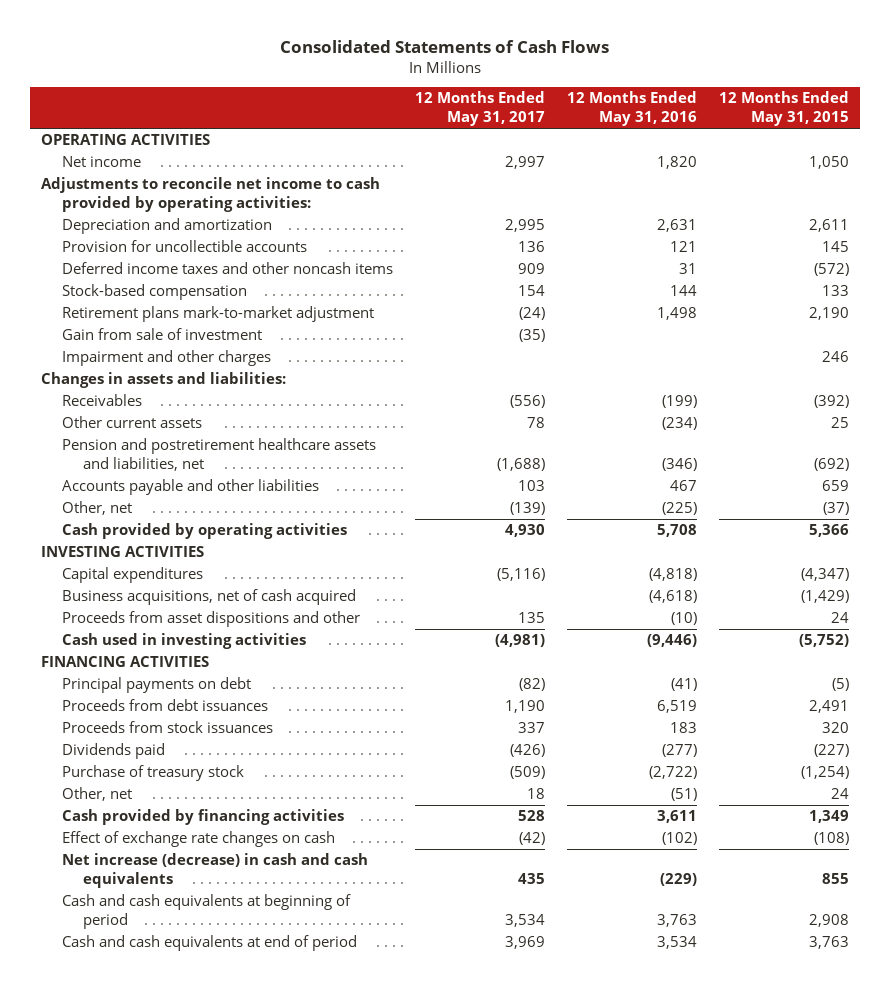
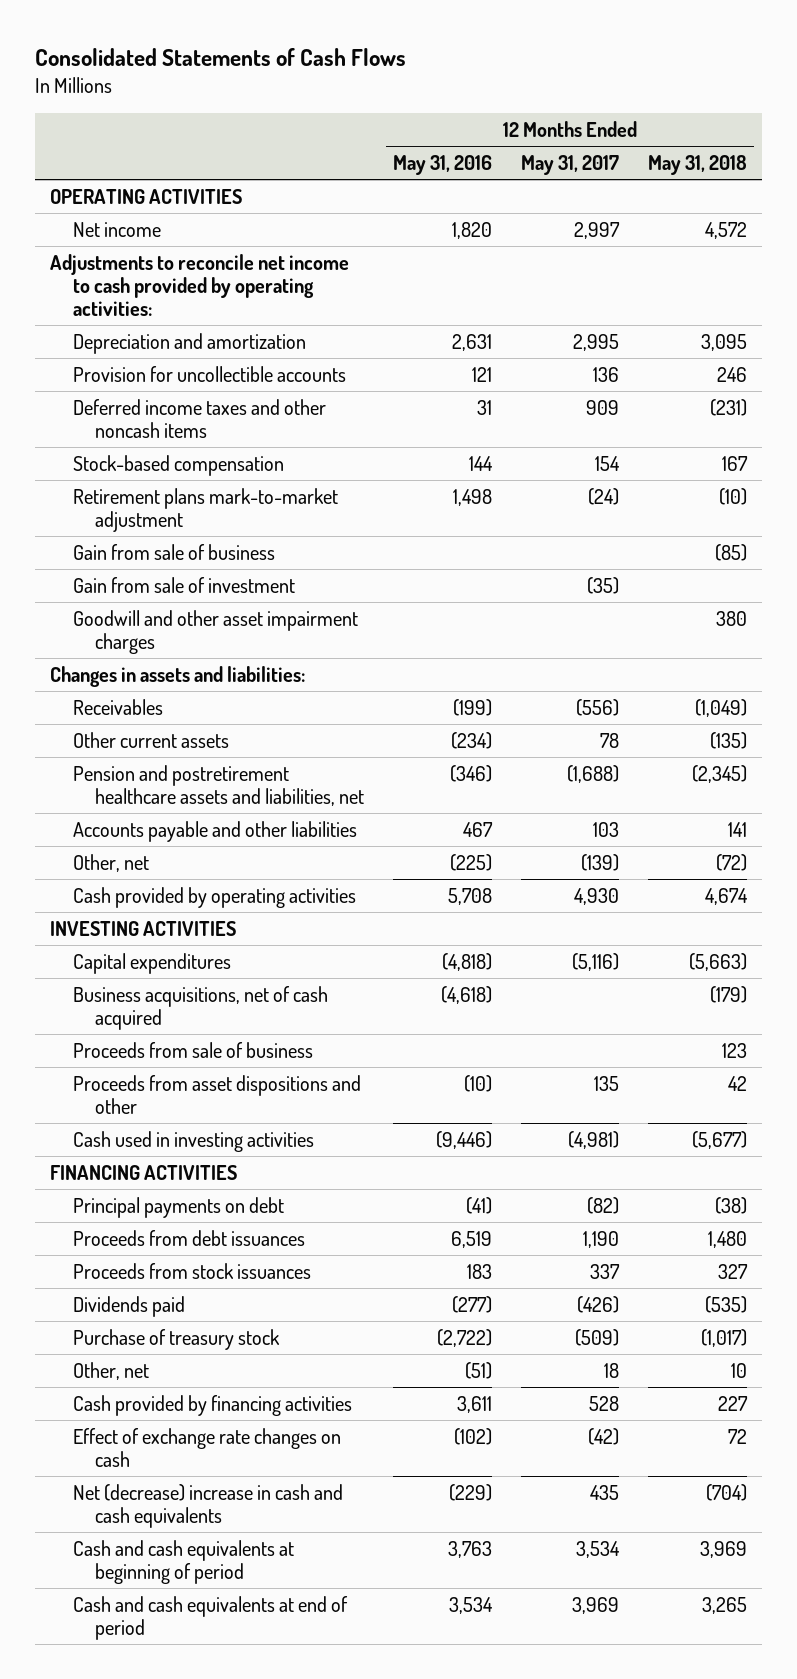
- | 12 Months Ended May 31, 2017 | 12 Months Ended May 31, 2016 | 12 Months Ended May 31, 2015
+ | 12 Months Ended May 31, 2016 | 12 Months Ended May 31, 2017 | 12 Months Ended May 31, 2018
+ Gain from sale of business | | | (85)
- Impairment and other charges | | | 246
+ Goodwill and other asset impairment charges | | | 380
+ Proceeds from sale of business | | | 123
- Net increase (decrease) in cash and cash equivalents | 435 | (229) | 855
+ Net (decrease) increase in cash and cash equivalents | (229) | 435 | (704)

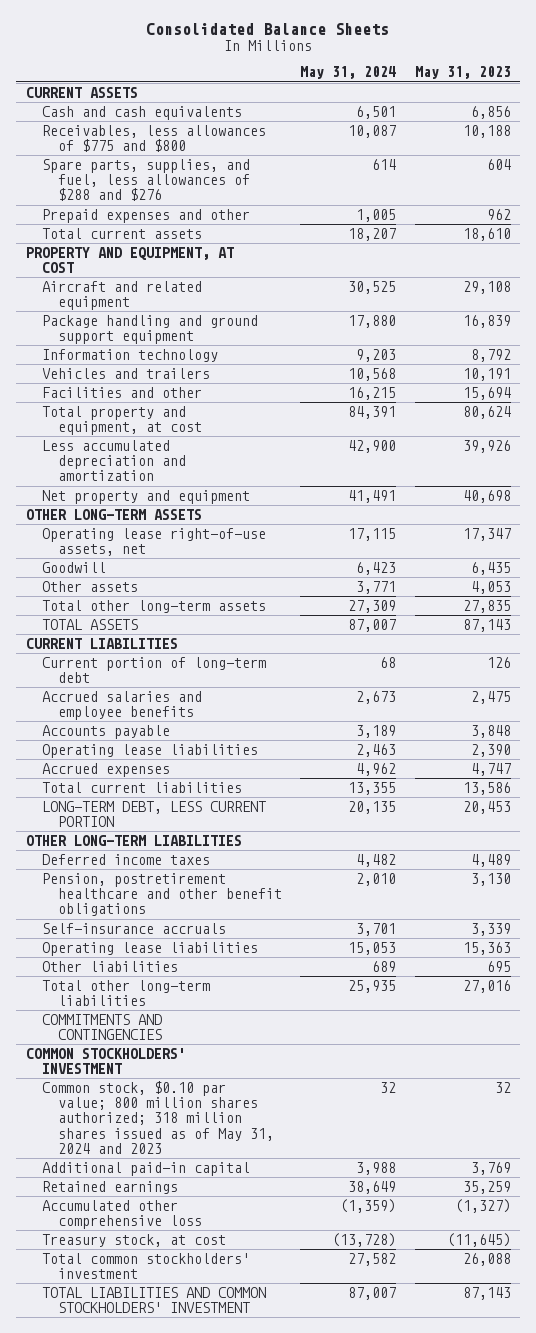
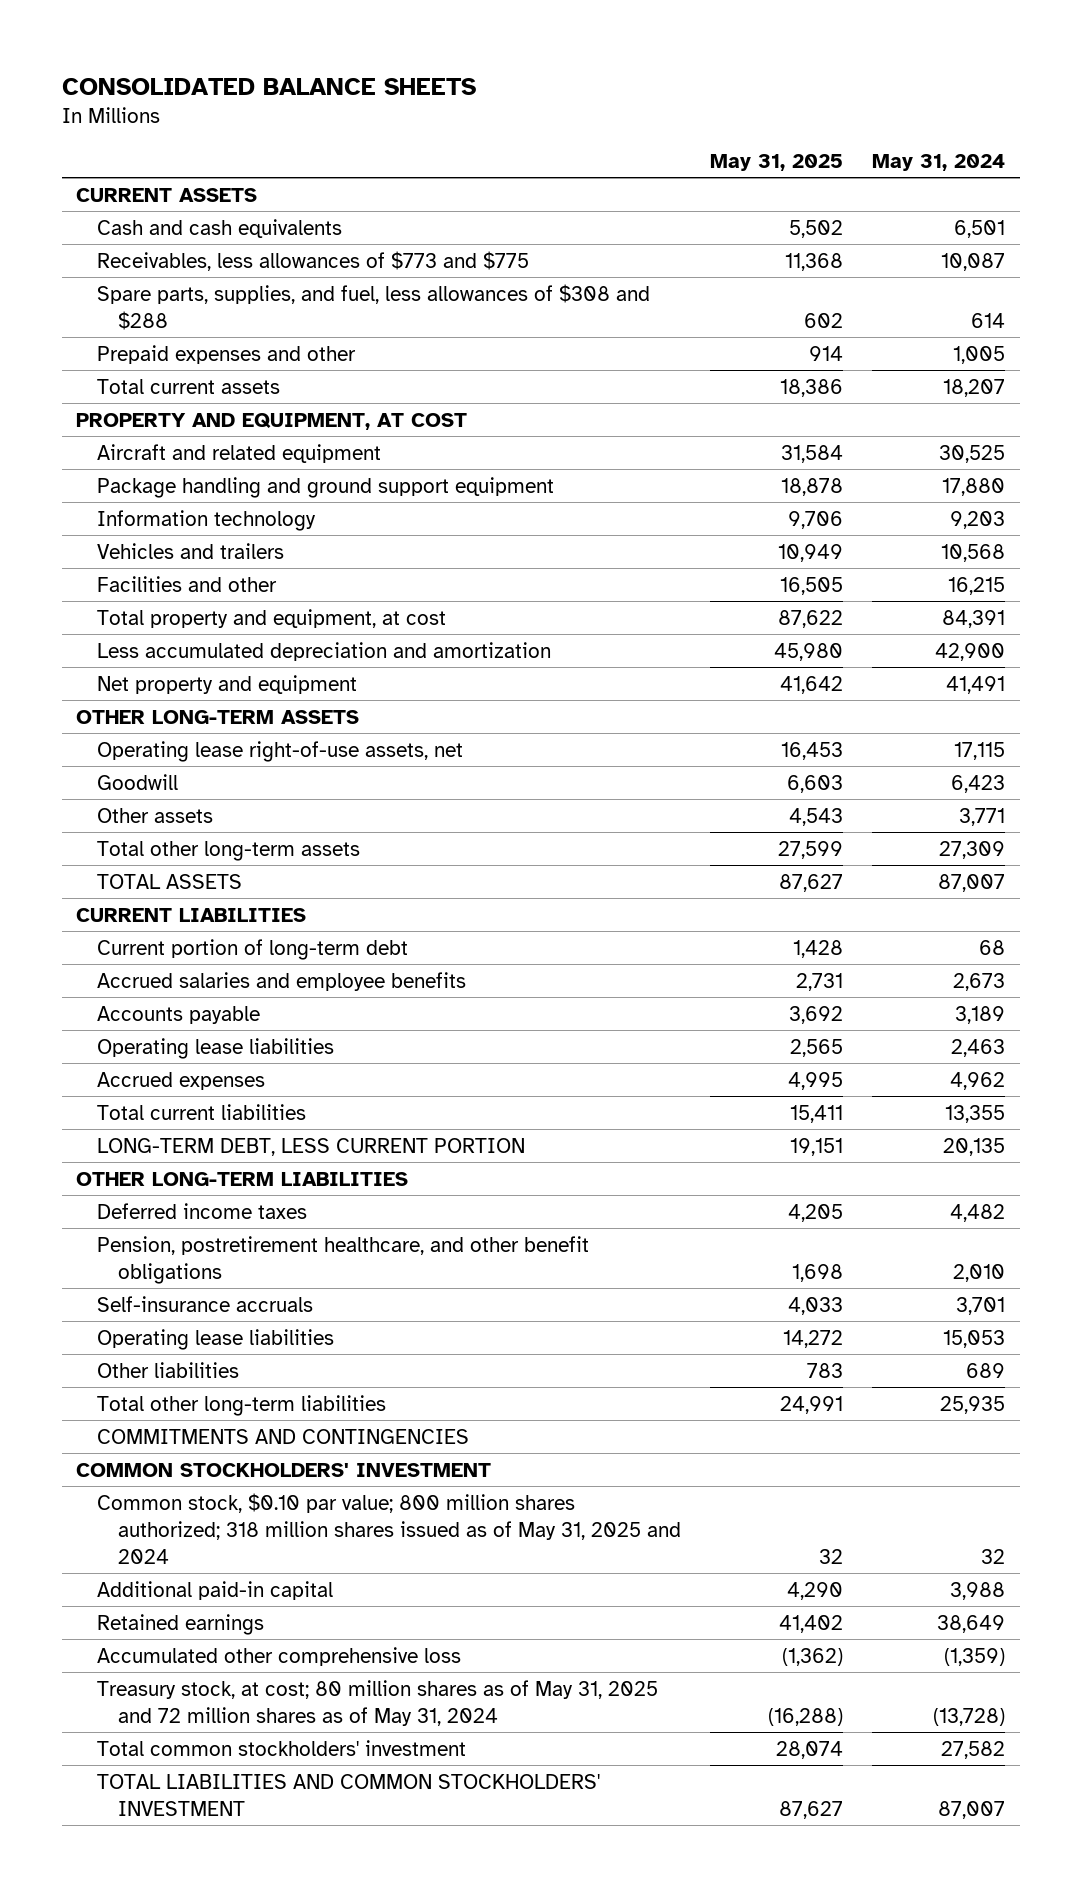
- Consolidated Balance Sheets
+ CONSOLIDATED BALANCE SHEETS
- | May 31, 2024 | May 31, 2023
+ | May 31, 2025 | May 31, 2024
- Receivables, less allowances of $775 and $800 | 10,087 | 10,188
- Spare parts, supplies, and fuel, less allowances of $288 and $276 | 614 | 604
+ Receivables, less allowances of $773 and $775 | 11,368 | 10,087
+ Spare parts, supplies, and fuel, less allowances of $308 and $288 | 602 | 614
- Pension, postretirement healthcare and other benefit obligations | 2,010 | 3,130
+ Pension, postretirement healthcare, and other benefit obligations | 1,698 | 2,010
- Common stock, $0.10 par value; 800 million shares authorized; 318 million shares issued as of May 31, 2024 and 2023 | 32 | 32
+ Common stock, $0.10 par value; 800 million shares authorized; 318 million shares issued as of May 31, 2025 and 2024 | 32 | 32
- Treasury stock, at cost | (13,728) | (11,645)
+ Treasury stock, at cost; 80 million shares as of May 31, 2025 and 72 million shares as of May 31, 2024 | (16,288) | (13,728)

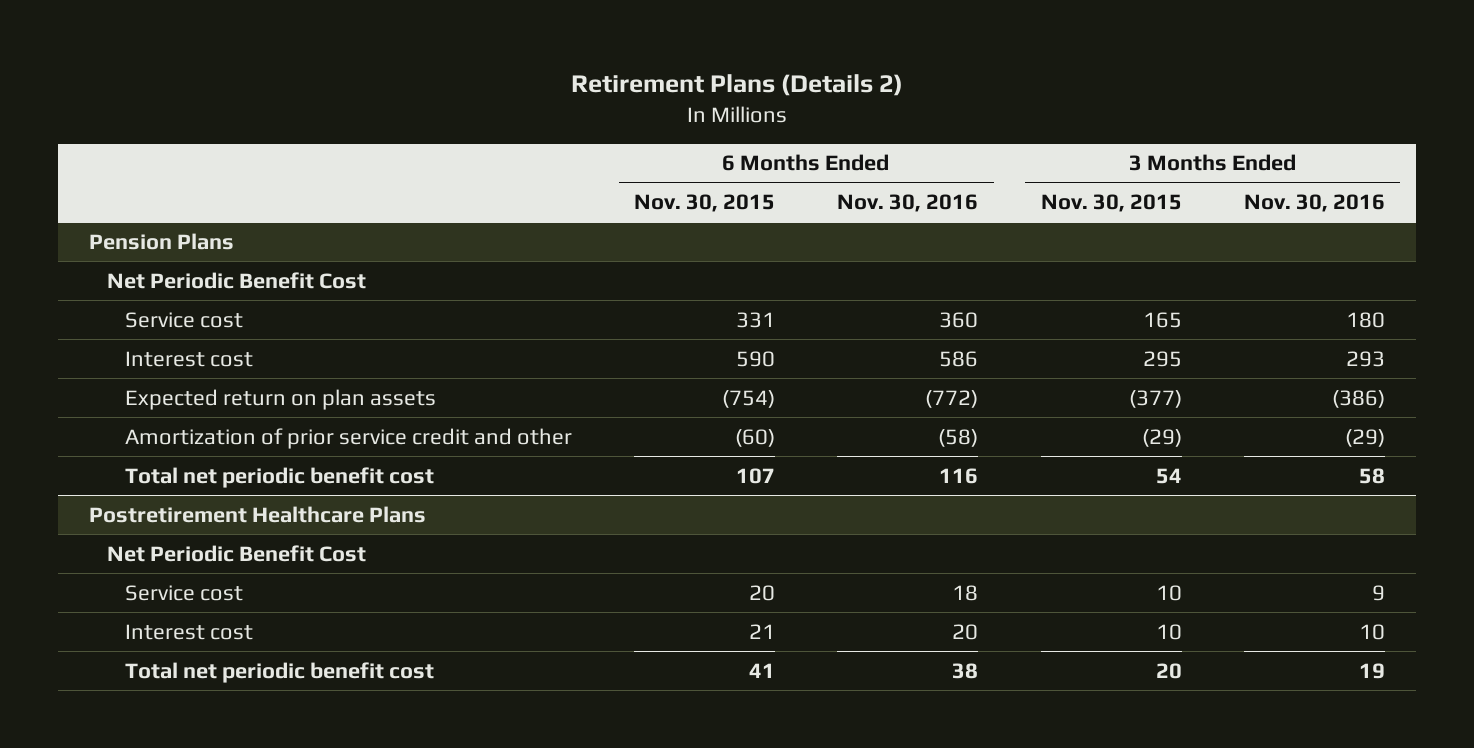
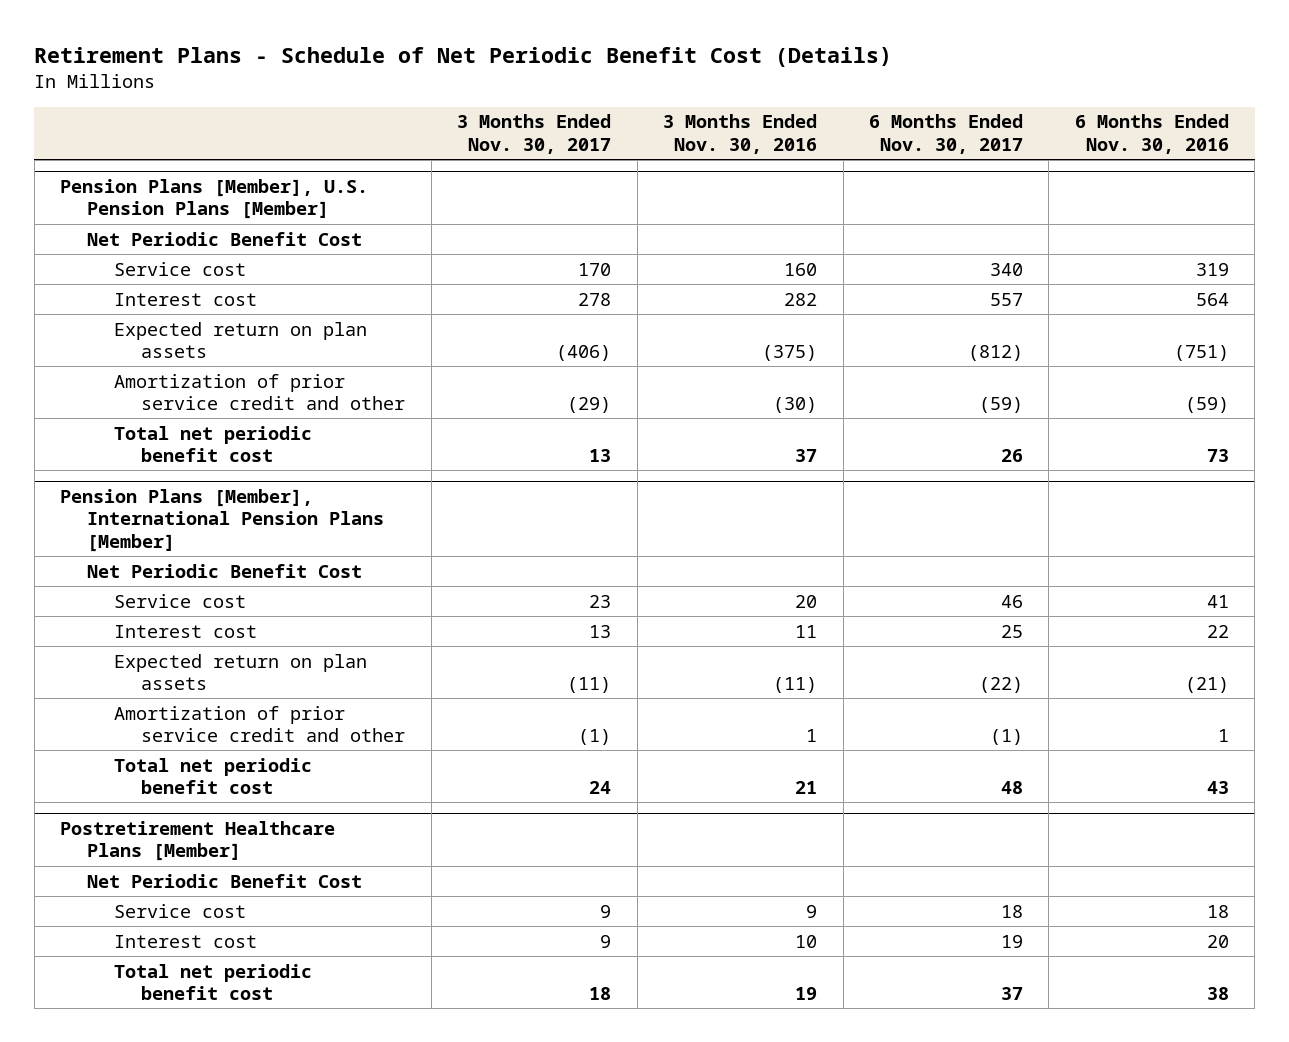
- Retirement Plans (Details 2)
+ Retirement Plans - Schedule of Net Periodic Benefit Cost (Details)
- | 6 Months Ended Nov. 30, 2015 | 6 Months Ended Nov. 30, 2016 | 3 Months Ended Nov. 30, 2015 | 3 Months Ended Nov. 30, 2016
+ | 3 Months Ended Nov. 30, 2017 | 3 Months Ended Nov. 30, 2016 | 6 Months Ended Nov. 30, 2017 | 6 Months Ended Nov. 30, 2016
- Pension Plans
+ Pension Plans [Member], U.S. Pension Plans [Member]
- Service cost | 331 | 360 | 165 | 180
- Interest cost | 590 | 586 | 295 | 293
- Expected return on plan assets | (754) | (772) | (377) | (386)
- Amortization of prior service credit and other | (60) | (58) | (29) | (29)
- Total net periodic benefit cost | 107 | 116 | 54 | 58
- Postretirement Healthcare Plans
+ Service cost | 170 | 160 | 340 | 319
+ Interest cost | 278 | 282 | 557 | 564
+ Expected return on plan assets | (406) | (375) | (812) | (751)
+ Amortization of prior service credit and other | (29) | (30) | (59) | (59)
+ Total net periodic benefit cost | 13 | 37 | 26 | 73
+ Pension Plans [Member], International Pension Plans [Member]
+ Service cost | 23 | 20 | 46 | 41
+ Interest cost | 13 | 11 | 25 | 22
+ Expected return on plan assets | (11) | (11) | (22) | (21)
+ Amortization of prior service credit and other | (1) | 1 | (1) | 1
+ Total net periodic benefit cost | 24 | 21 | 48 | 43
+ Postretirement Healthcare Plans [Member]
+ Net Periodic Benefit Cost

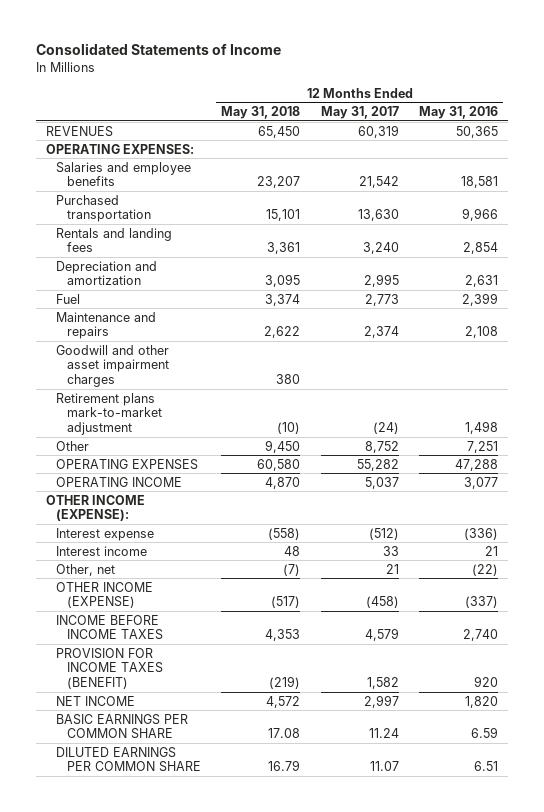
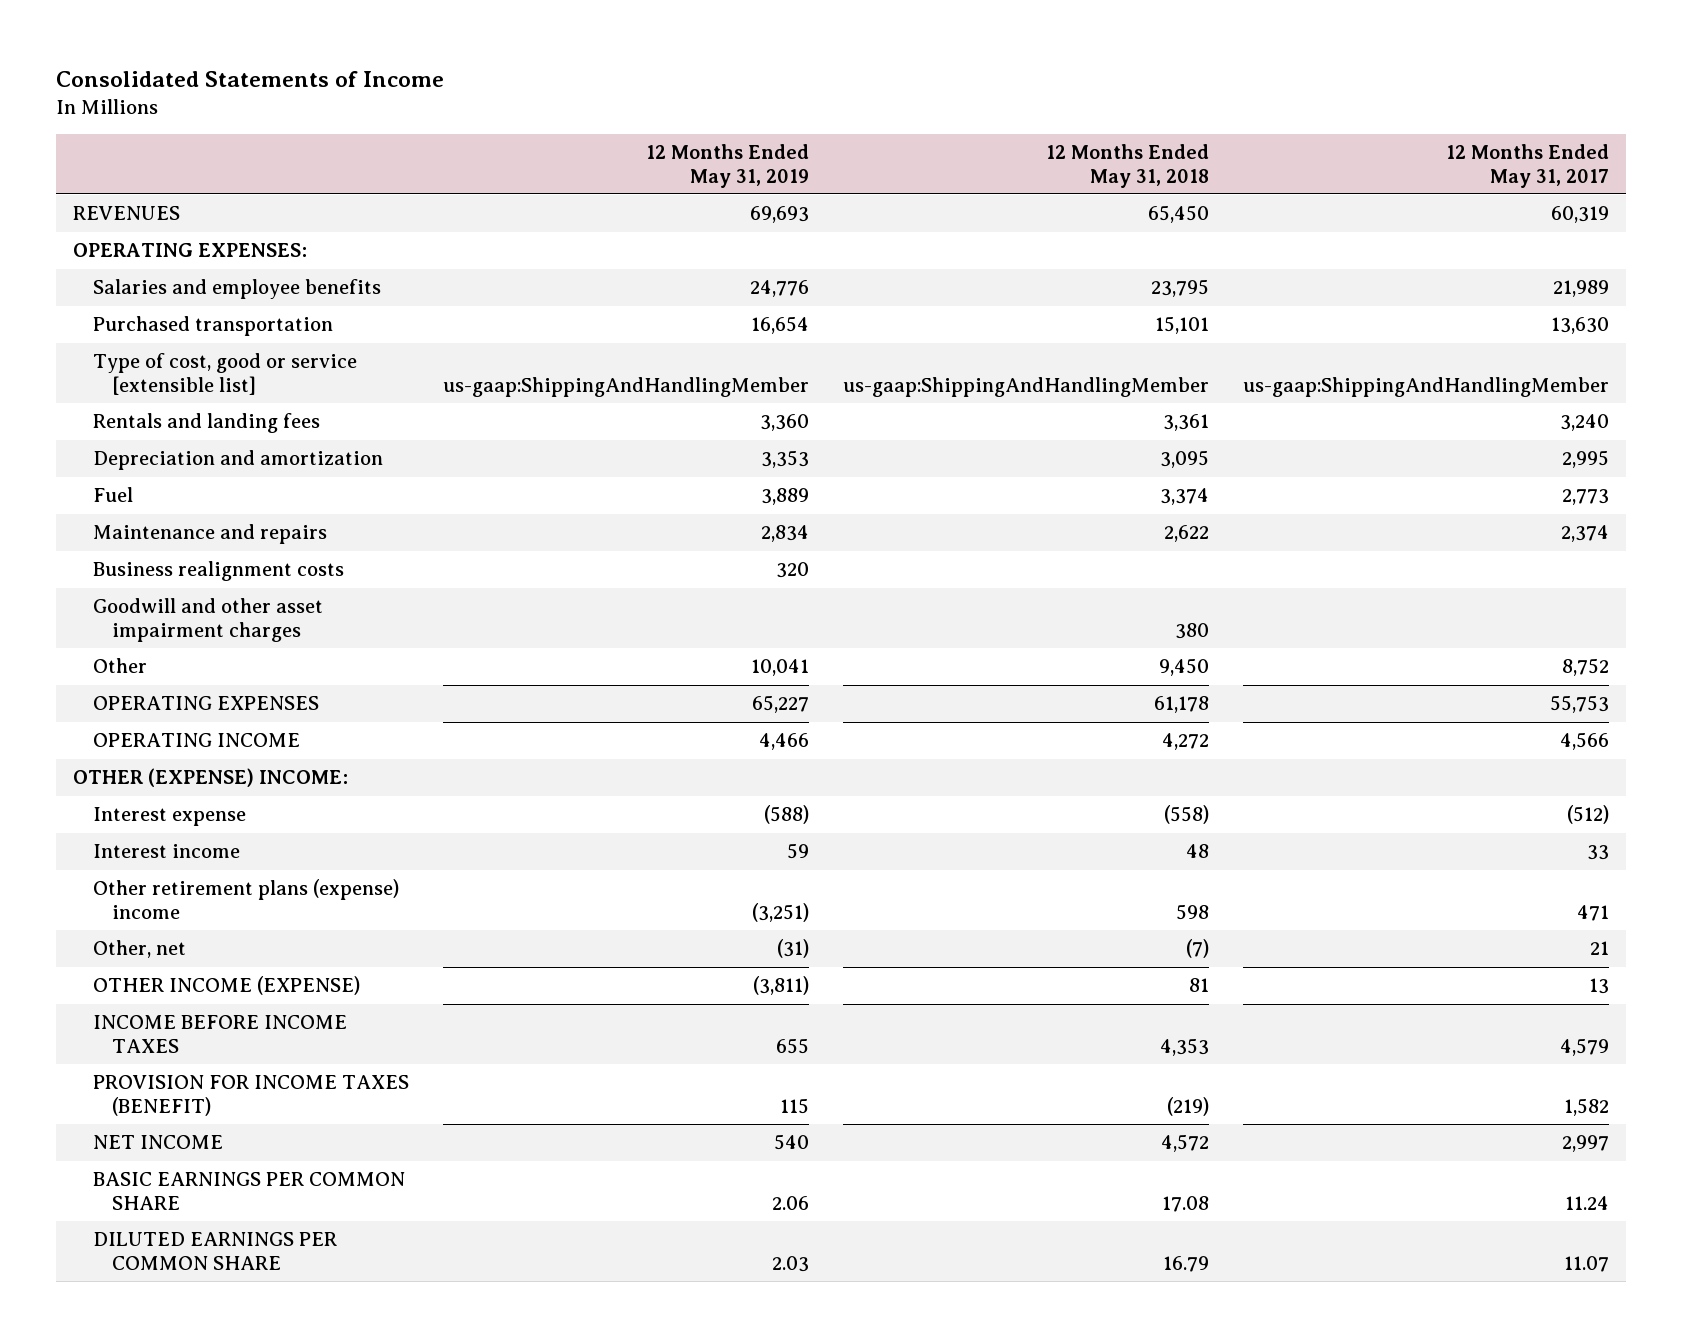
- | 12 Months Ended May 31, 2018 | 12 Months Ended May 31, 2017 | 12 Months Ended May 31, 2016
+ | 12 Months Ended May 31, 2019 | 12 Months Ended May 31, 2018 | 12 Months Ended May 31, 2017
- Salaries and employee benefits | 23,207 | 21,542 | 18,581
+ Salaries and employee benefits | 24,776 | 23,795 | 21,989
+ Type of cost, good or service [extensible list] | us-gaap:ShippingAndHandlingMember | us-gaap:ShippingAndHandlingMember | us-gaap:ShippingAndHandlingMember
+ Business realignment costs | 320 | |
- Retirement plans mark-to-market adjustment | (10) | (24) | 1,498
- OPERATING EXPENSES | 60,580 | 55,282 | 47,288
- OPERATING INCOME | 4,870 | 5,037 | 3,077
- OTHER INCOME (EXPENSE):
+ OPERATING EXPENSES | 65,227 | 61,178 | 55,753
+ OPERATING INCOME | 4,466 | 4,272 | 4,566
+ OTHER (EXPENSE) INCOME:
+ Other retirement plans (expense) income | (3,251) | 598 | 471
- OTHER INCOME (EXPENSE) | (517) | (458) | (337)
+ OTHER INCOME (EXPENSE) | (3,811) | 81 | 13

